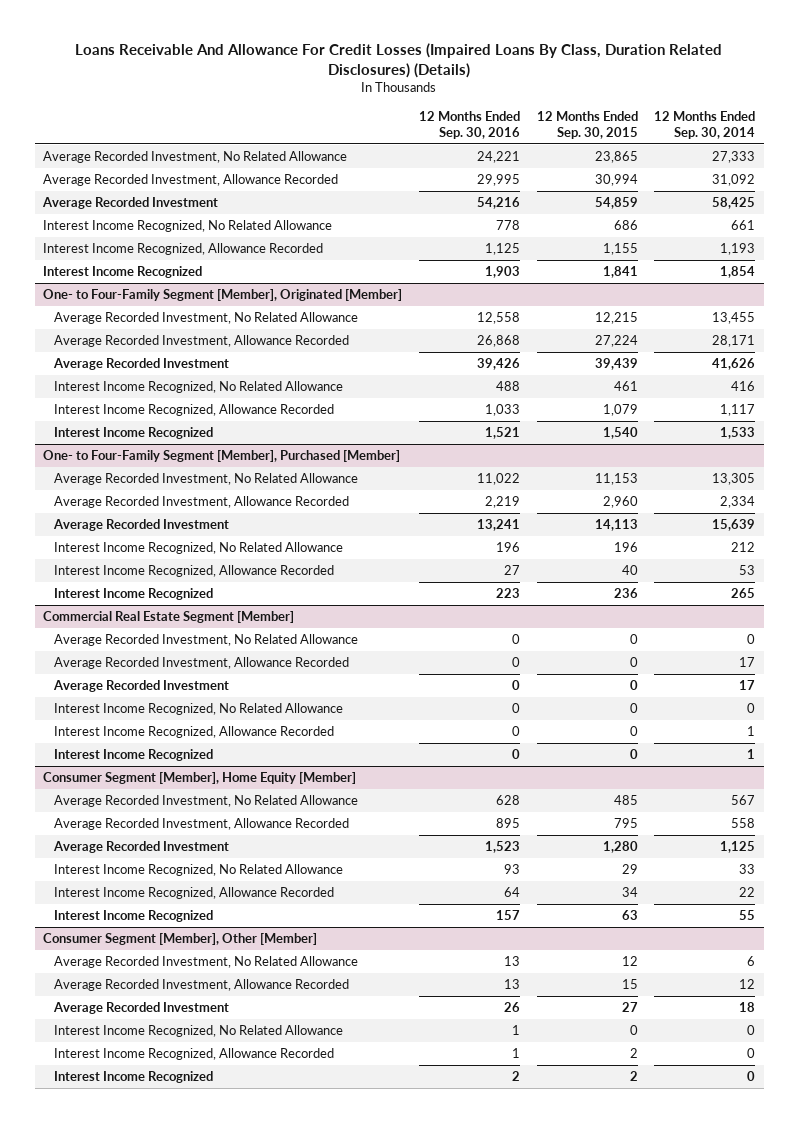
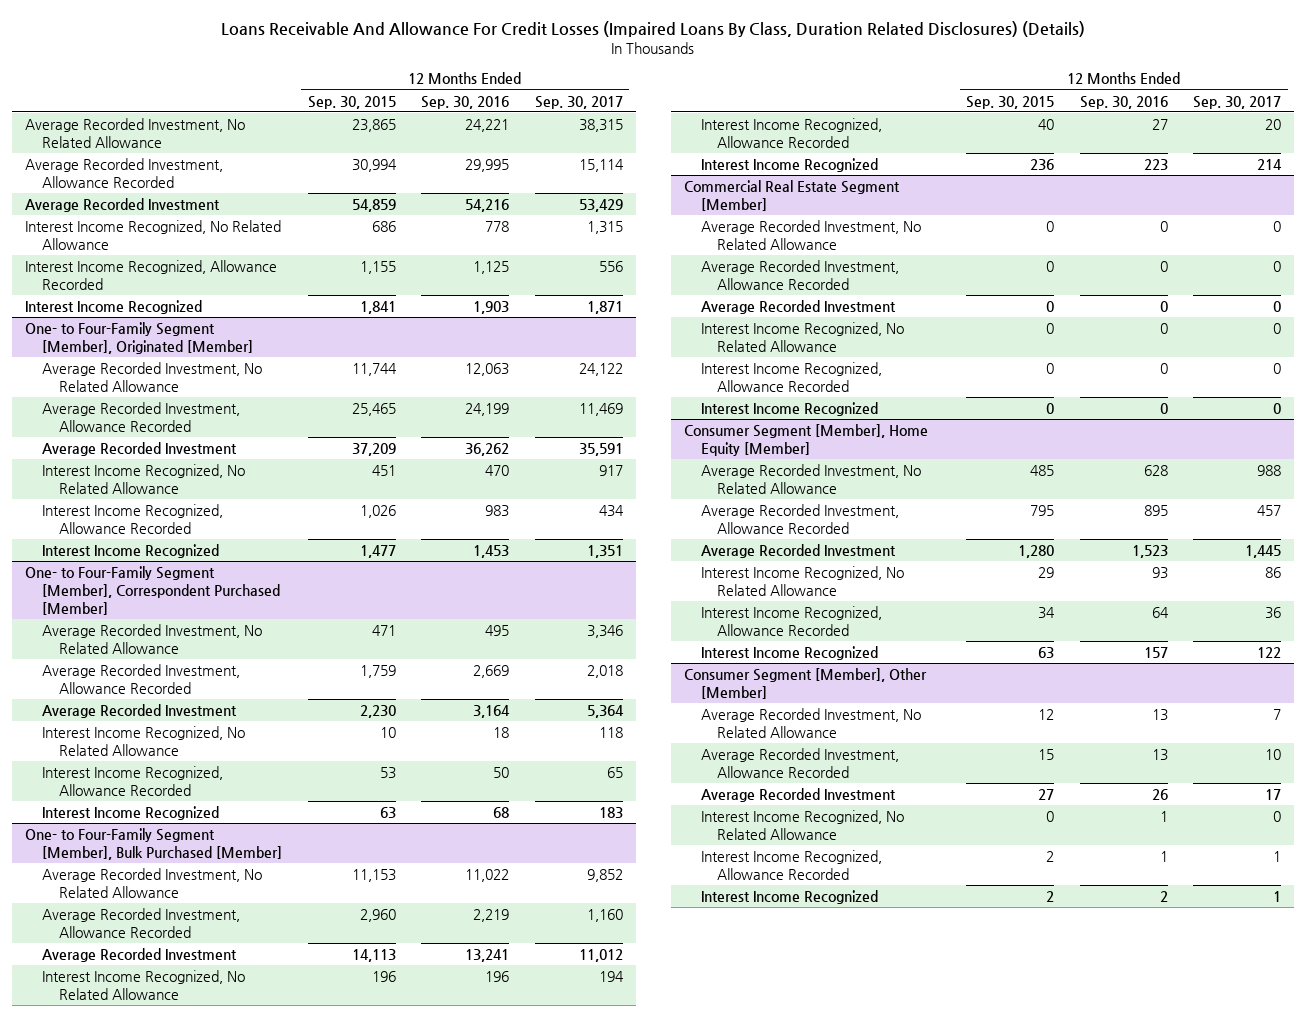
- | 12 Months Ended Sep. 30, 2016 | 12 Months Ended Sep. 30, 2015 | 12 Months Ended Sep. 30, 2014
+ | 12 Months Ended Sep. 30, 2015 | 12 Months Ended Sep. 30, 2016 | 12 Months Ended Sep. 30, 2017
@ One- to Four-Family Segment [Member], Originated [Member]
- Average Recorded Investment, No Related Allowance | 12,558 | 12,215 | 13,455
- Average Recorded Investment, Allowance Recorded | 26,868 | 27,224 | 28,171
- Average Recorded Investment | 39,426 | 39,439 | 41,626
- Interest Income Recognized, No Related Allowance | 488 | 461 | 416
- Interest Income Recognized, Allowance Recorded | 1,033 | 1,079 | 1,117
- Interest Income Recognized | 1,521 | 1,540 | 1,533
- One- to Four-Family Segment [Member], Purchased [Member]
@ One- to Four-Family Segment [Member], Originated [Member]
+ Average Recorded Investment, No Related Allowance | 11,744 | 12,063 | 24,122
+ Average Recorded Investment, Allowance Recorded | 25,465 | 24,199 | 11,469
+ Average Recorded Investment | 37,209 | 36,262 | 35,591
+ Interest Income Recognized, No Related Allowance | 451 | 470 | 917
+ Interest Income Recognized, Allowance Recorded | 1,026 | 983 | 434
+ Interest Income Recognized | 1,477 | 1,453 | 1,351
+ One- to Four-Family Segment [Member], Correspondent Purchased [Member]
+ Average Recorded Investment, No Related Allowance | 471 | 495 | 3,346
+ Average Recorded Investment, Allowance Recorded | 1,759 | 2,669 | 2,018
+ Average Recorded Investment | 2,230 | 3,164 | 5,364
+ Interest Income Recognized, No Related Allowance | 10 | 18 | 118
+ Interest Income Recognized, Allowance Recorded | 53 | 50 | 65
+ Interest Income Recognized | 63 | 68 | 183
+ One- to Four-Family Segment [Member], Bulk Purchased [Member]

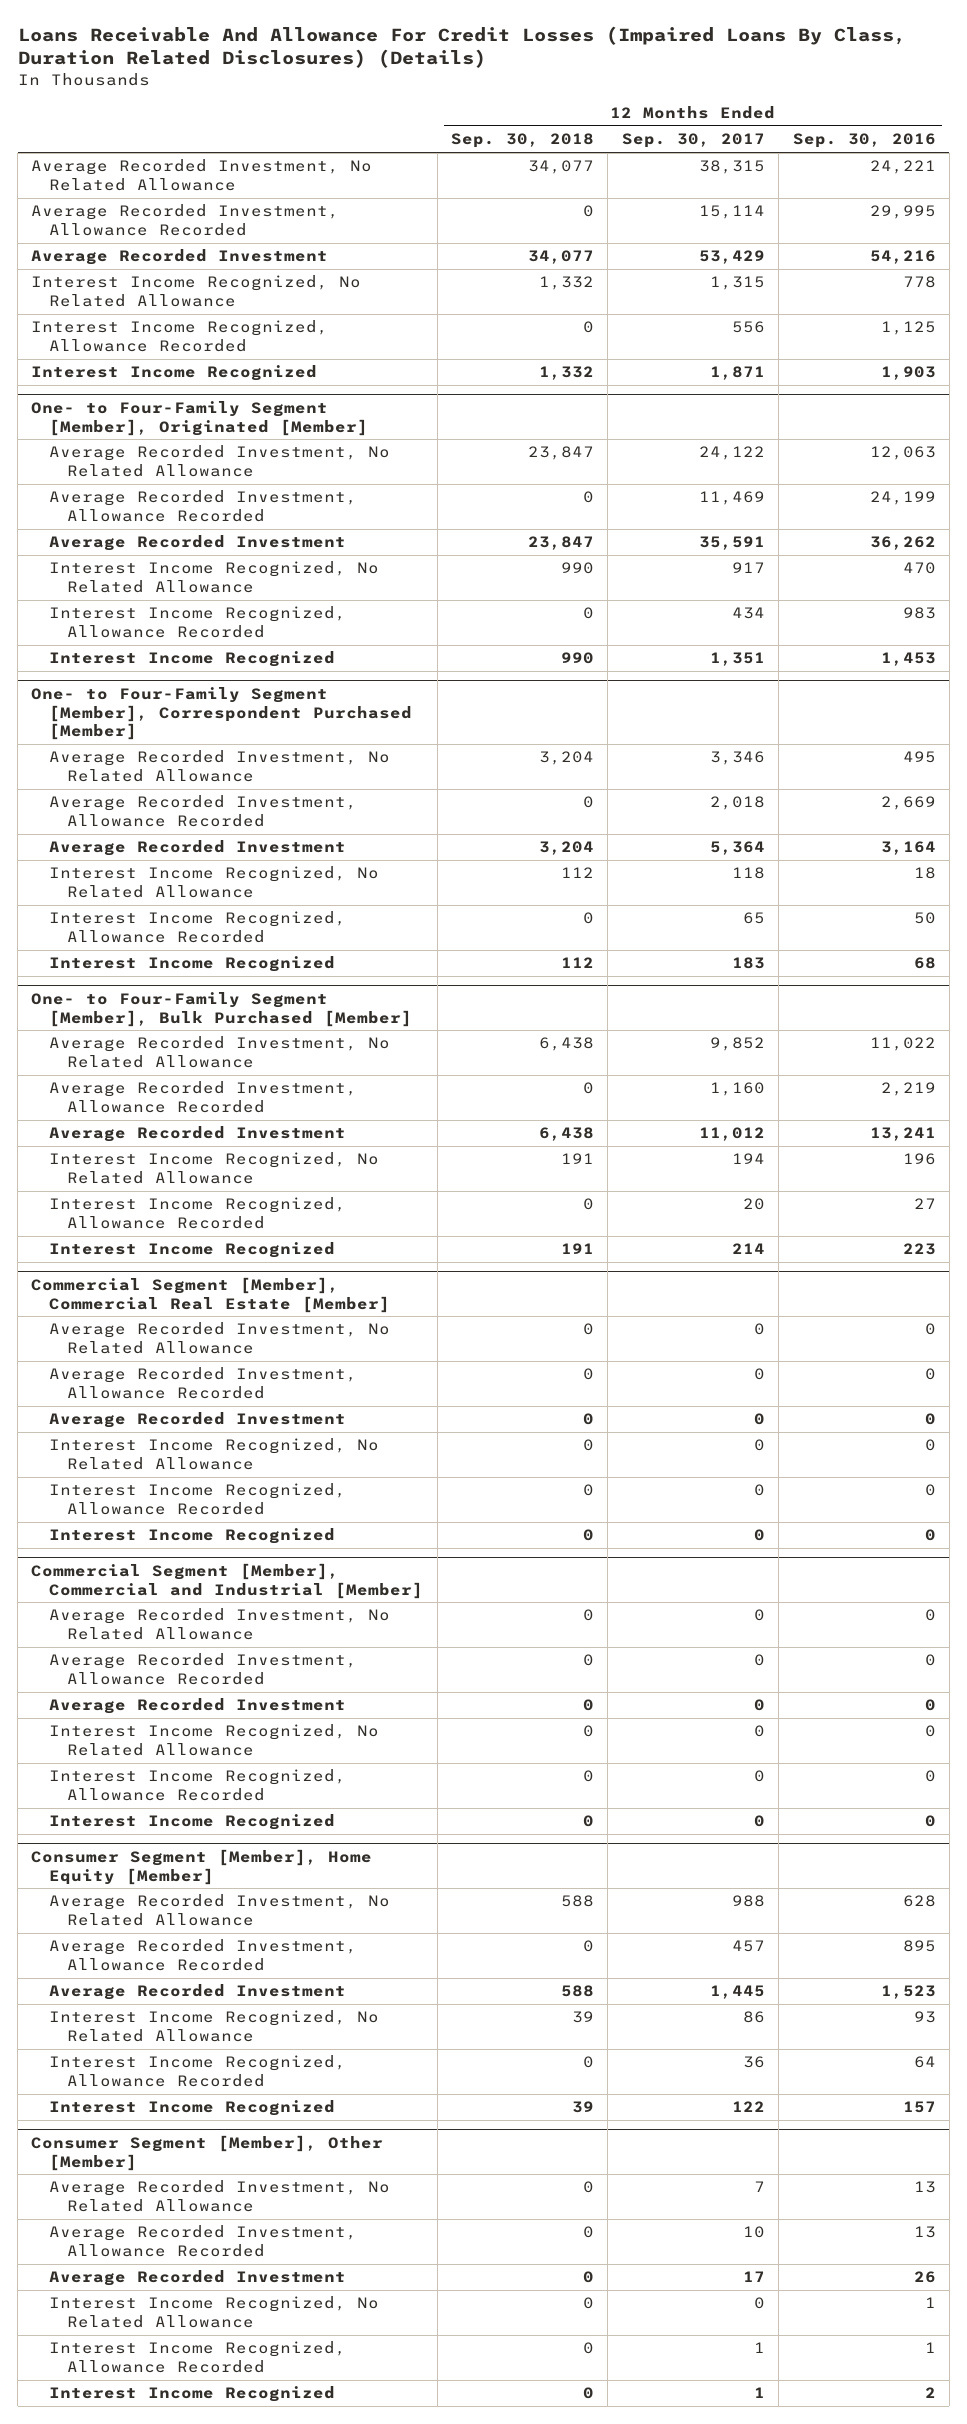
- | 12 Months Ended Sep. 30, 2015 | 12 Months Ended Sep. 30, 2016 | 12 Months Ended Sep. 30, 2017
+ | 12 Months Ended Sep. 30, 2018 | 12 Months Ended Sep. 30, 2017 | 12 Months Ended Sep. 30, 2016
- Commercial Real Estate Segment [Member]
+ Commercial Segment [Member], Commercial Real Estate [Member]
+ Commercial Segment [Member], Commercial and Industrial [Member]
+ Average Recorded Investment, No Related Allowance | 0 | 0 | 0
+ Average Recorded Investment, Allowance Recorded | 0 | 0 | 0
+ Average Recorded Investment | 0 | 0 | 0
+ Interest Income Recognized, No Related Allowance | 0 | 0 | 0
+ Interest Income Recognized, Allowance Recorded | 0 | 0 | 0
+ Interest Income Recognized | 0 | 0 | 0

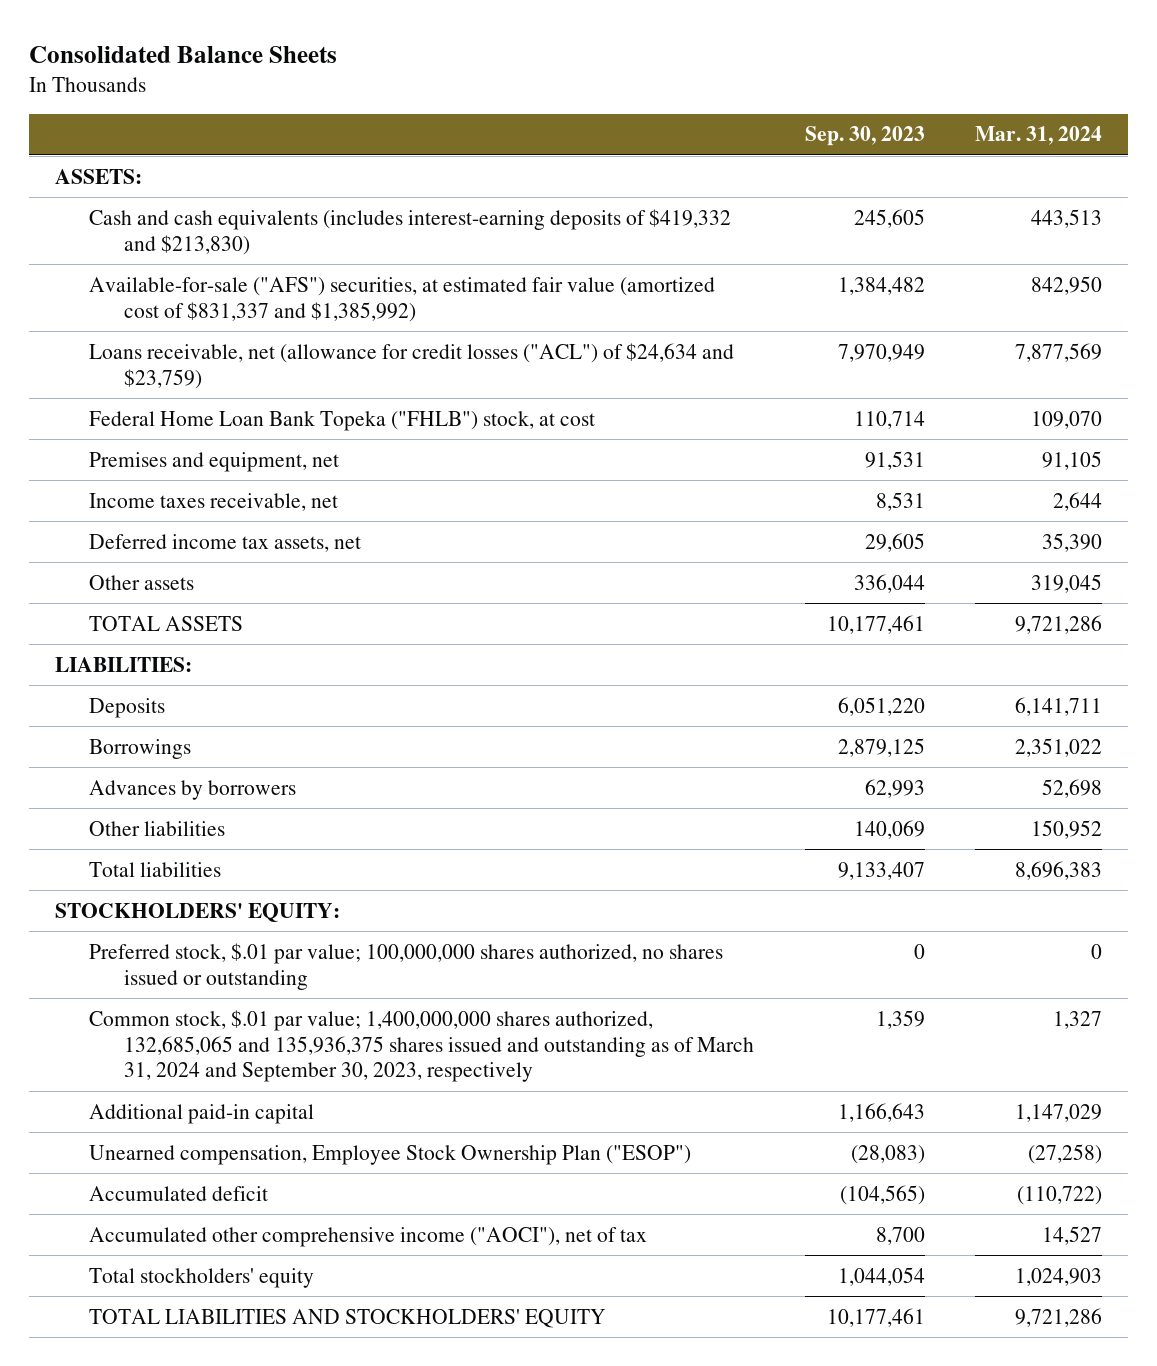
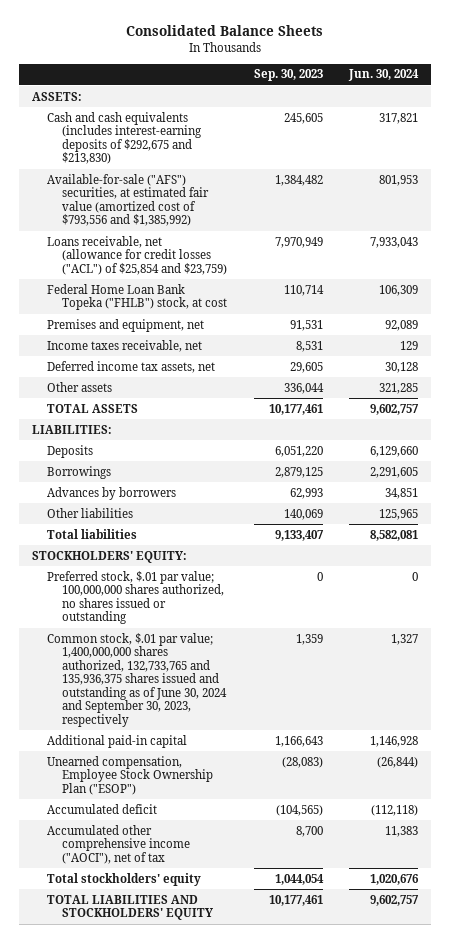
- | Sep. 30, 2023 | Mar. 31, 2024
+ | Sep. 30, 2023 | Jun. 30, 2024
- Cash and cash equivalents (includes interest-earning deposits of $419,332 and $213,830) | 245,605 | 443,513
- Available-for-sale ("AFS") securities, at estimated fair value (amortized cost of $831,337 and $1,385,992) | 1,384,482 | 842,950
- Loans receivable, net (allowance for credit losses ("ACL") of $24,634 and $23,759) | 7,970,949 | 7,877,569
+ Cash and cash equivalents (includes interest-earning deposits of $292,675 and $213,830) | 245,605 | 317,821
+ Available-for-sale ("AFS") securities, at estimated fair value (amortized cost of $793,556 and $1,385,992) | 1,384,482 | 801,953
+ Loans receivable, net (allowance for credit losses ("ACL") of $25,854 and $23,759) | 7,970,949 | 7,933,043
- Common stock, $.01 par value; 1,400,000,000 shares authorized, 132,685,065 and 135,936,375 shares issued and outstanding as of March 31, 2024 and September 30, 2023, respectively | 1,359 | 1,327
+ Common stock, $.01 par value; 1,400,000,000 shares authorized, 132,733,765 and 135,936,375 shares issued and outstanding as of June 30, 2024 and September 30, 2023, respectively | 1,359 | 1,327

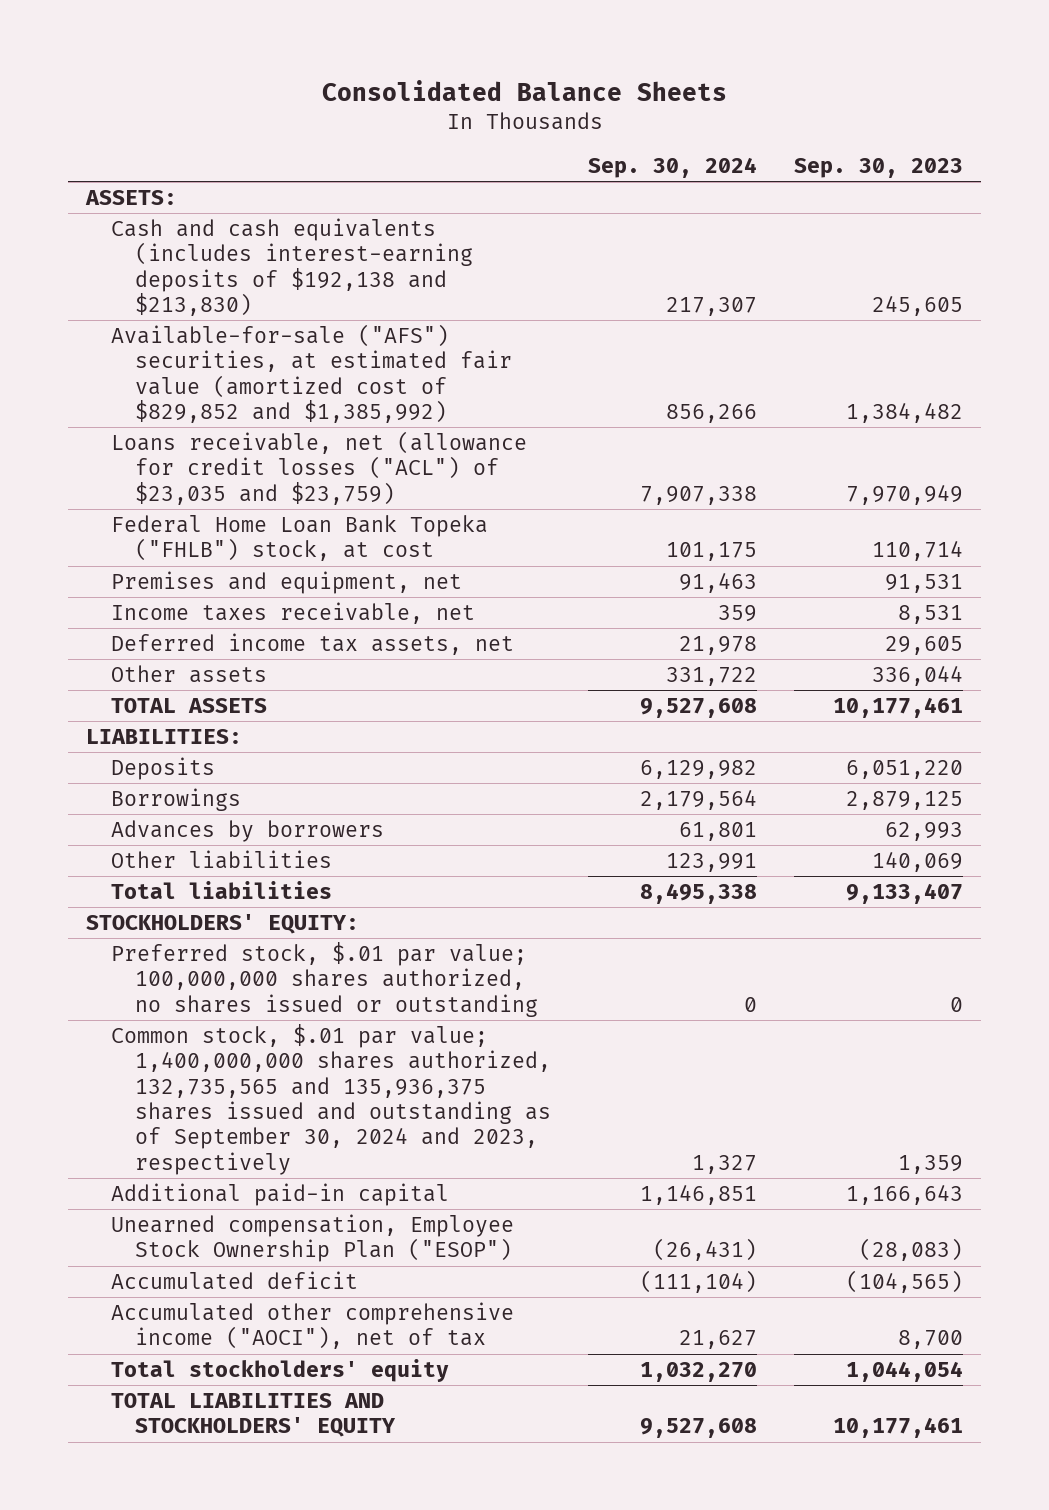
- | Sep. 30, 2023 | Jun. 30, 2024
+ | Sep. 30, 2024 | Sep. 30, 2023
- Cash and cash equivalents (includes interest-earning deposits of $292,675 and $213,830) | 245,605 | 317,821
- Available-for-sale ("AFS") securities, at estimated fair value (amortized cost of $793,556 and $1,385,992) | 1,384,482 | 801,953
- Loans receivable, net (allowance for credit losses ("ACL") of $25,854 and $23,759) | 7,970,949 | 7,933,043
+ Cash and cash equivalents (includes interest-earning deposits of $192,138 and $213,830) | 217,307 | 245,605
+ Available-for-sale ("AFS") securities, at estimated fair value (amortized cost of $829,852 and $1,385,992) | 856,266 | 1,384,482
+ Loans receivable, net (allowance for credit losses ("ACL") of $23,035 and $23,759) | 7,907,338 | 7,970,949
- Common stock, $.01 par value; 1,400,000,000 shares authorized, 132,733,765 and 135,936,375 shares issued and outstanding as of June 30, 2024 and September 30, 2023, respectively | 1,359 | 1,327
+ Common stock, $.01 par value; 1,400,000,000 shares authorized, 132,735,565 and 135,936,375 shares issued and outstanding as of September 30, 2024 and 2023, respectively | 1,327 | 1,359

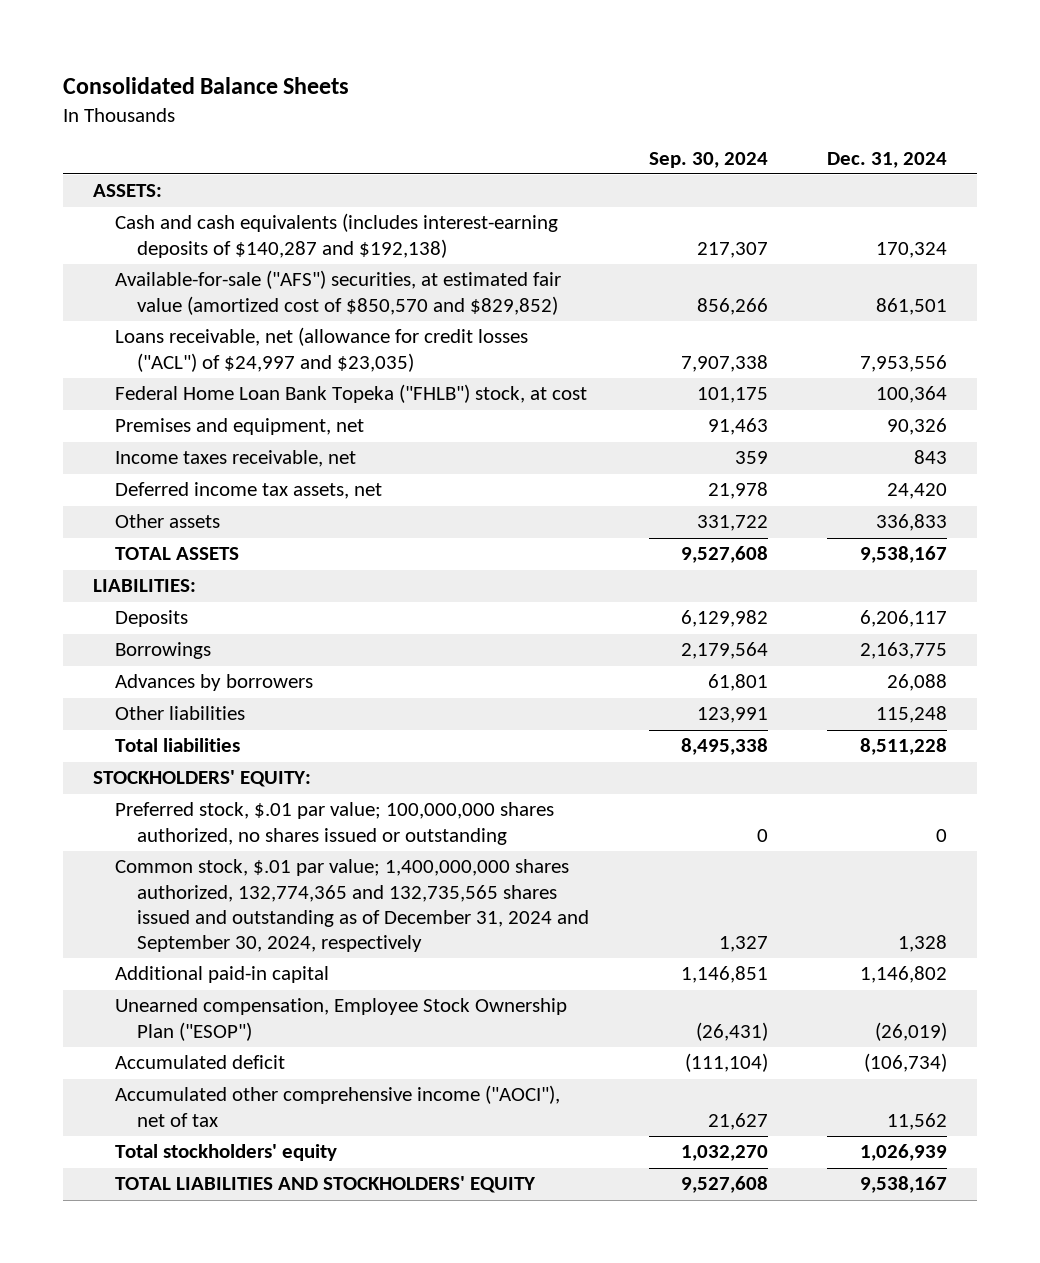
- | Sep. 30, 2024 | Sep. 30, 2023
+ | Sep. 30, 2024 | Dec. 31, 2024
- Cash and cash equivalents (includes interest-earning deposits of $192,138 and $213,830) | 217,307 | 245,605
- Available-for-sale ("AFS") securities, at estimated fair value (amortized cost of $829,852 and $1,385,992) | 856,266 | 1,384,482
- Loans receivable, net (allowance for credit losses ("ACL") of $23,035 and $23,759) | 7,907,338 | 7,970,949
+ Cash and cash equivalents (includes interest-earning deposits of $140,287 and $192,138) | 217,307 | 170,324
+ Available-for-sale ("AFS") securities, at estimated fair value (amortized cost of $850,570 and $829,852) | 856,266 | 861,501
+ Loans receivable, net (allowance for credit losses ("ACL") of $24,997 and $23,035) | 7,907,338 | 7,953,556
- Common stock, $.01 par value; 1,400,000,000 shares authorized, 132,735,565 and 135,936,375 shares issued and outstanding as of September 30, 2024 and 2023, respectively | 1,327 | 1,359
+ Common stock, $.01 par value; 1,400,000,000 shares authorized, 132,774,365 and 132,735,565 shares issued and outstanding as of December 31, 2024 and September 30, 2024, respectively | 1,327 | 1,328

